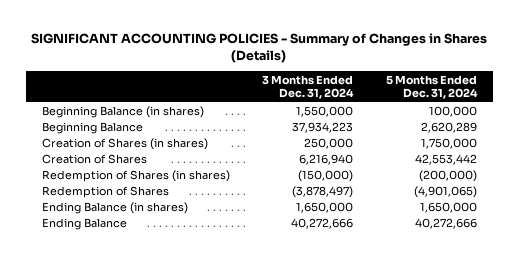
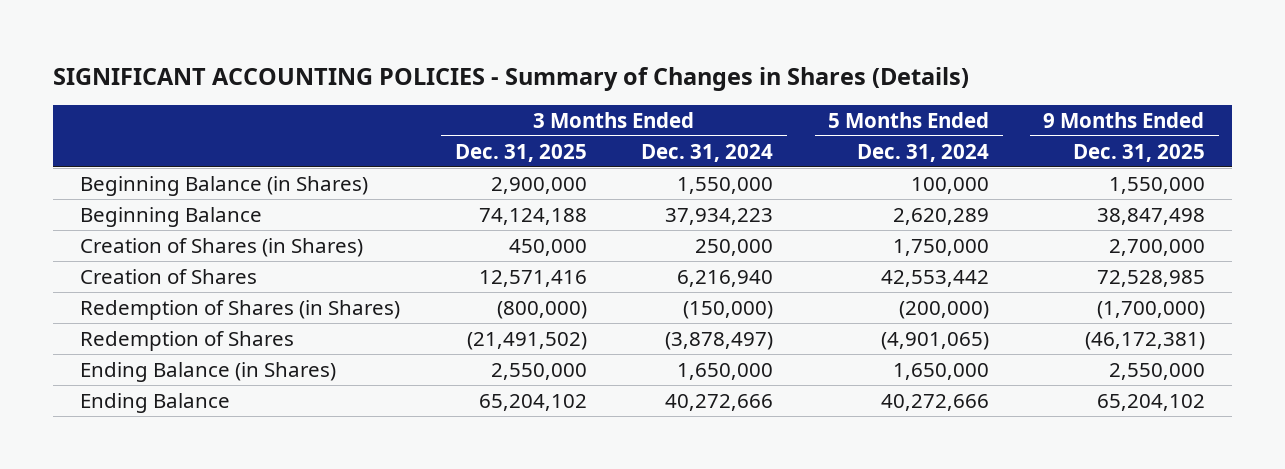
- | 3 Months Ended Dec. 31, 2024 | 5 Months Ended Dec. 31, 2024
+ | 3 Months Ended Dec. 31, 2025 | 3 Months Ended Dec. 31, 2024 | 5 Months Ended Dec. 31, 2024 | 9 Months Ended Dec. 31, 2025
- Beginning Balance (in shares) | 1,550,000 | 100,000
+ Beginning Balance (in Shares) | 2,900,000 | 1,550,000 | 100,000 | 1,550,000
- Creation of Shares (in shares) | 250,000 | 1,750,000
+ Creation of Shares (in Shares) | 450,000 | 250,000 | 1,750,000 | 2,700,000
- Redemption of Shares (in shares) | (150,000) | (200,000)
+ Redemption of Shares (in Shares) | (800,000) | (150,000) | (200,000) | (1,700,000)
- Ending Balance (in shares) | 1,650,000 | 1,650,000
+ Ending Balance (in Shares) | 2,550,000 | 1,650,000 | 1,650,000 | 2,550,000

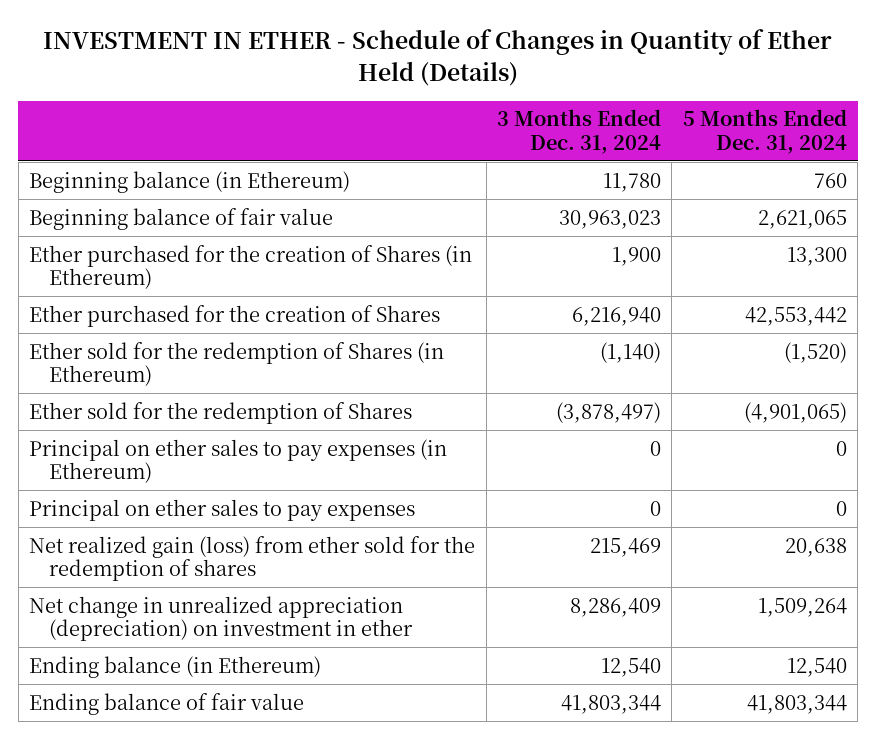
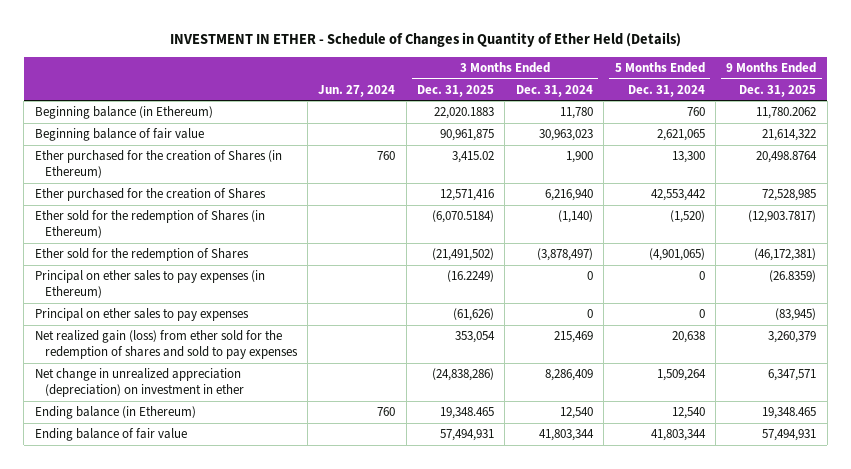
- | 3 Months Ended Dec. 31, 2024 | 5 Months Ended Dec. 31, 2024
+ | Jun. 27, 2024 | 3 Months Ended Dec. 31, 2025 | 3 Months Ended Dec. 31, 2024 | 5 Months Ended Dec. 31, 2024 | 9 Months Ended Dec. 31, 2025
- Net realized gain (loss) from ether sold for the redemption of shares | 215,469 | 20,638
+ Net realized gain (loss) from ether sold for the redemption of shares and sold to pay expenses | | 353,054 | 215,469 | 20,638 | 3,260,379

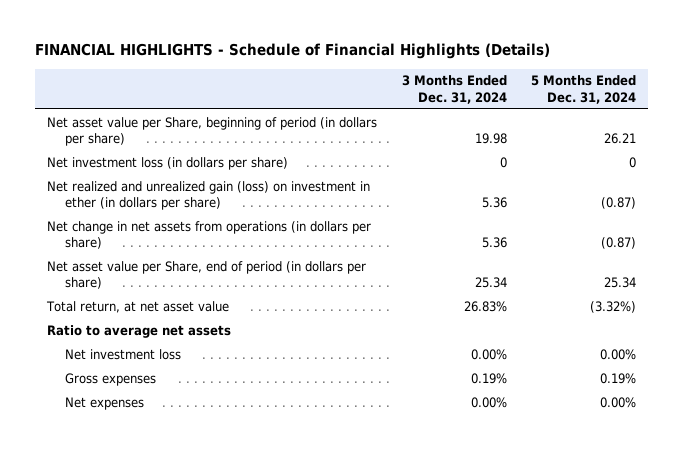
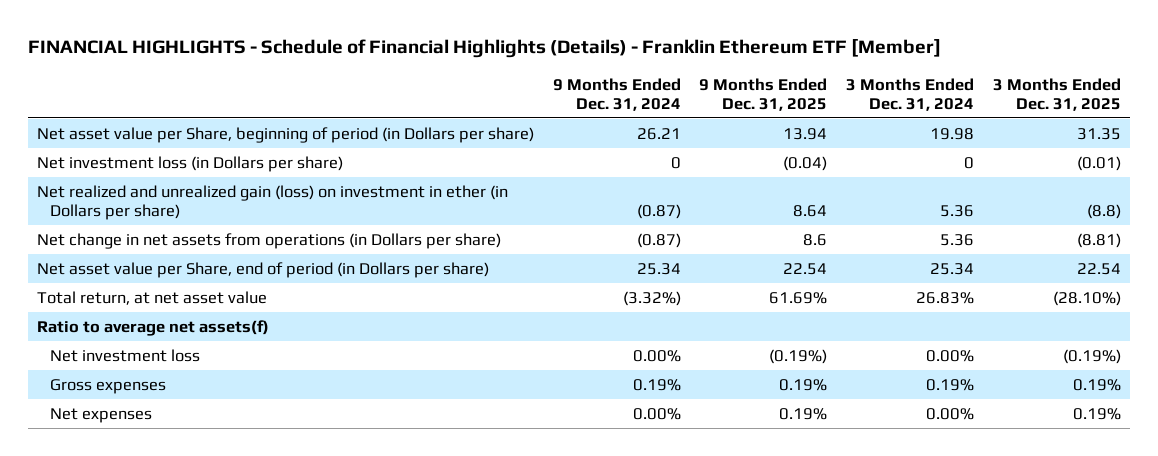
- FINANCIAL HIGHLIGHTS - Schedule of Financial Highlights (Details)
+ FINANCIAL HIGHLIGHTS - Schedule of Financial Highlights (Details) - Franklin Ethereum ETF [Member]
- | 3 Months Ended Dec. 31, 2024 | 5 Months Ended Dec. 31, 2024
+ | 9 Months Ended Dec. 31, 2024 | 9 Months Ended Dec. 31, 2025 | 3 Months Ended Dec. 31, 2024 | 3 Months Ended Dec. 31, 2025
- Net asset value per Share, beginning of period (in dollars per share) | 19.98 | 26.21
- Net investment loss (in dollars per share) | 0 | 0
- Net realized and unrealized gain (loss) on investment in ether (in dollars per share) | 5.36 | (0.87)
- Net change in net assets from operations (in dollars per share) | 5.36 | (0.87)
- Net asset value per Share, end of period (in dollars per share) | 25.34 | 25.34
+ Net asset value per Share, beginning of period (in Dollars per share) | 26.21 | 13.94 | 19.98 | 31.35
+ Net investment loss (in Dollars per share) | 0 | (0.04) | 0 | (0.01)
+ Net realized and unrealized gain (loss) on investment in ether (in Dollars per share) | (0.87) | 8.64 | 5.36 | (8.8)
+ Net change in net assets from operations (in Dollars per share) | (0.87) | 8.6 | 5.36 | (8.81)
+ Net asset value per Share, end of period (in Dollars per share) | 25.34 | 22.54 | 25.34 | 22.54
- Ratio to average net assets
+ Ratio to average net assets(f)

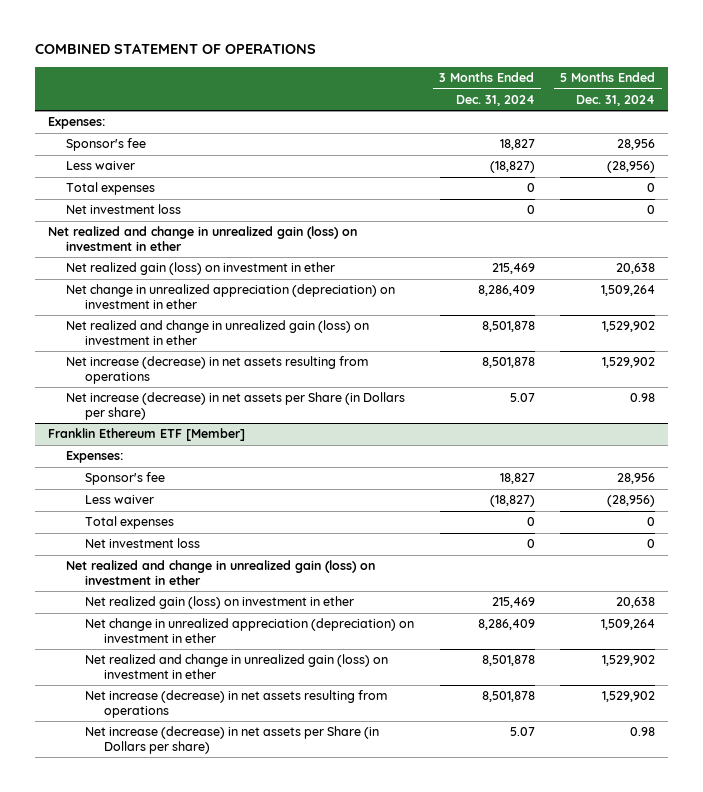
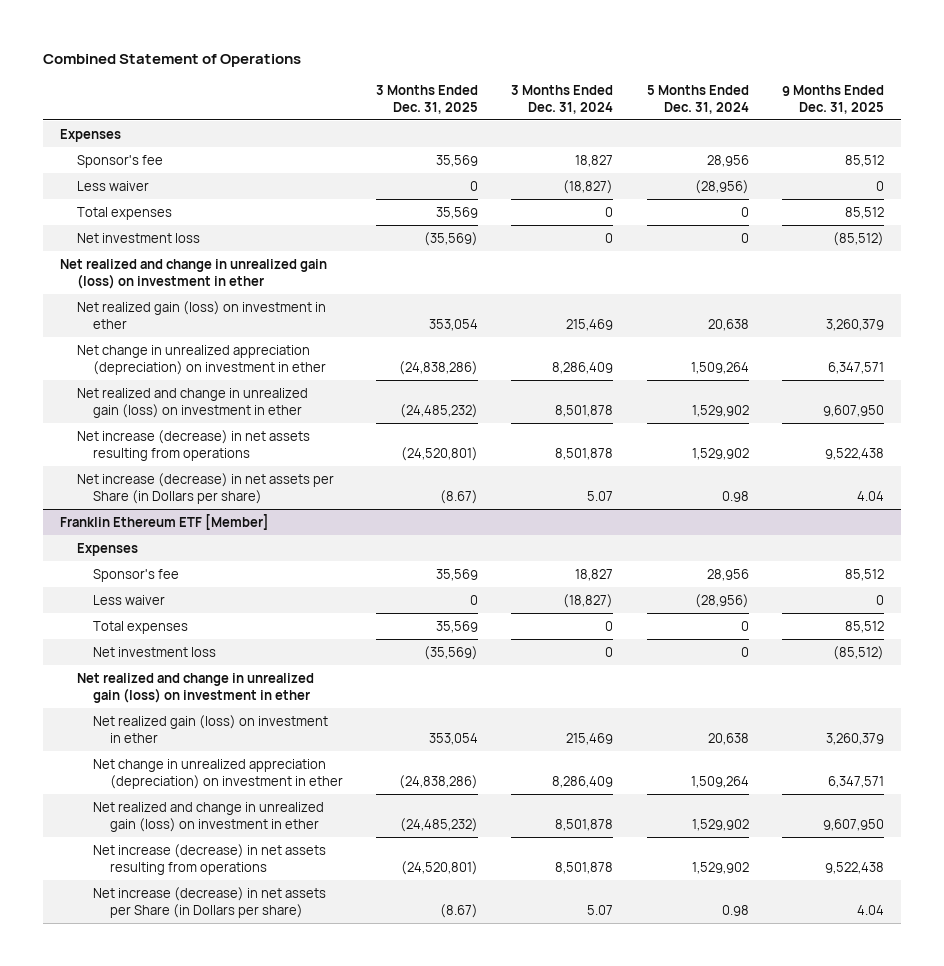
- COMBINED STATEMENT OF OPERATIONS
+ Combined Statement of Operations
- | 3 Months Ended Dec. 31, 2024 | 5 Months Ended Dec. 31, 2024
+ | 3 Months Ended Dec. 31, 2025 | 3 Months Ended Dec. 31, 2024 | 5 Months Ended Dec. 31, 2024 | 9 Months Ended Dec. 31, 2025
- Expenses:
+ Expenses
@ Franklin Ethereum ETF [Member]
- Expenses:
+ Expenses

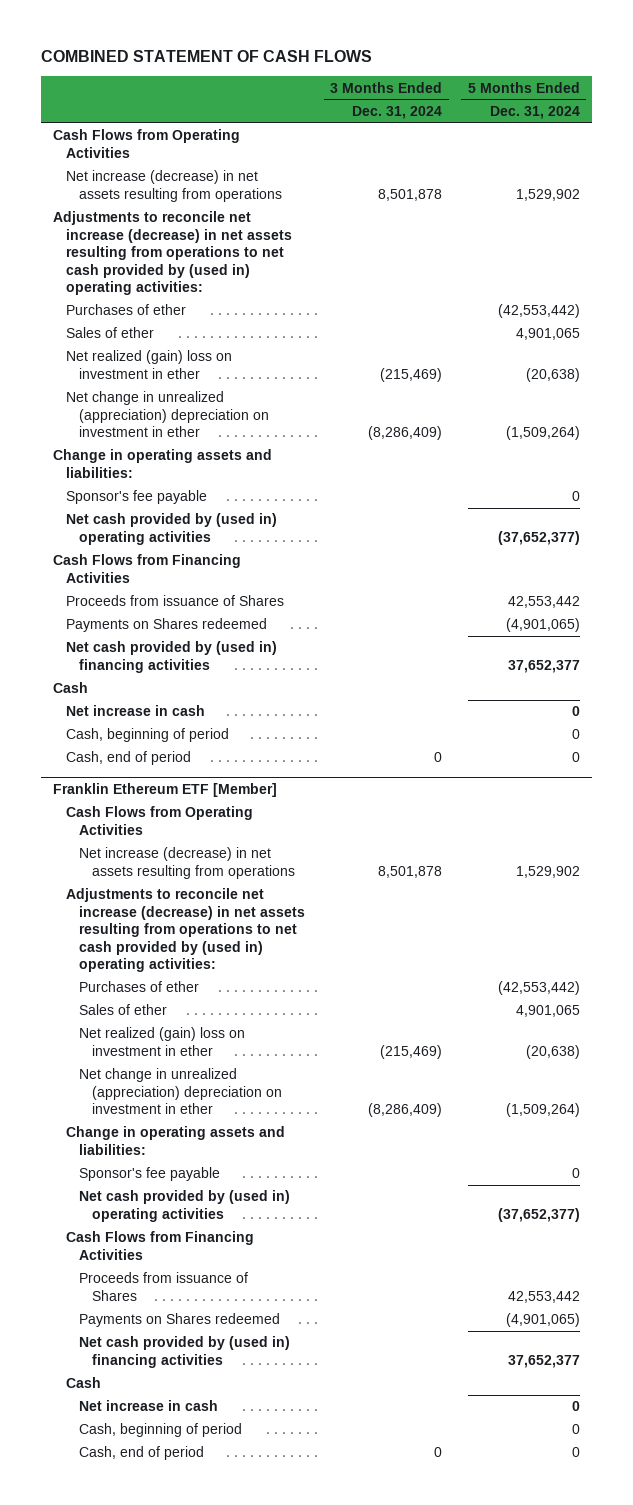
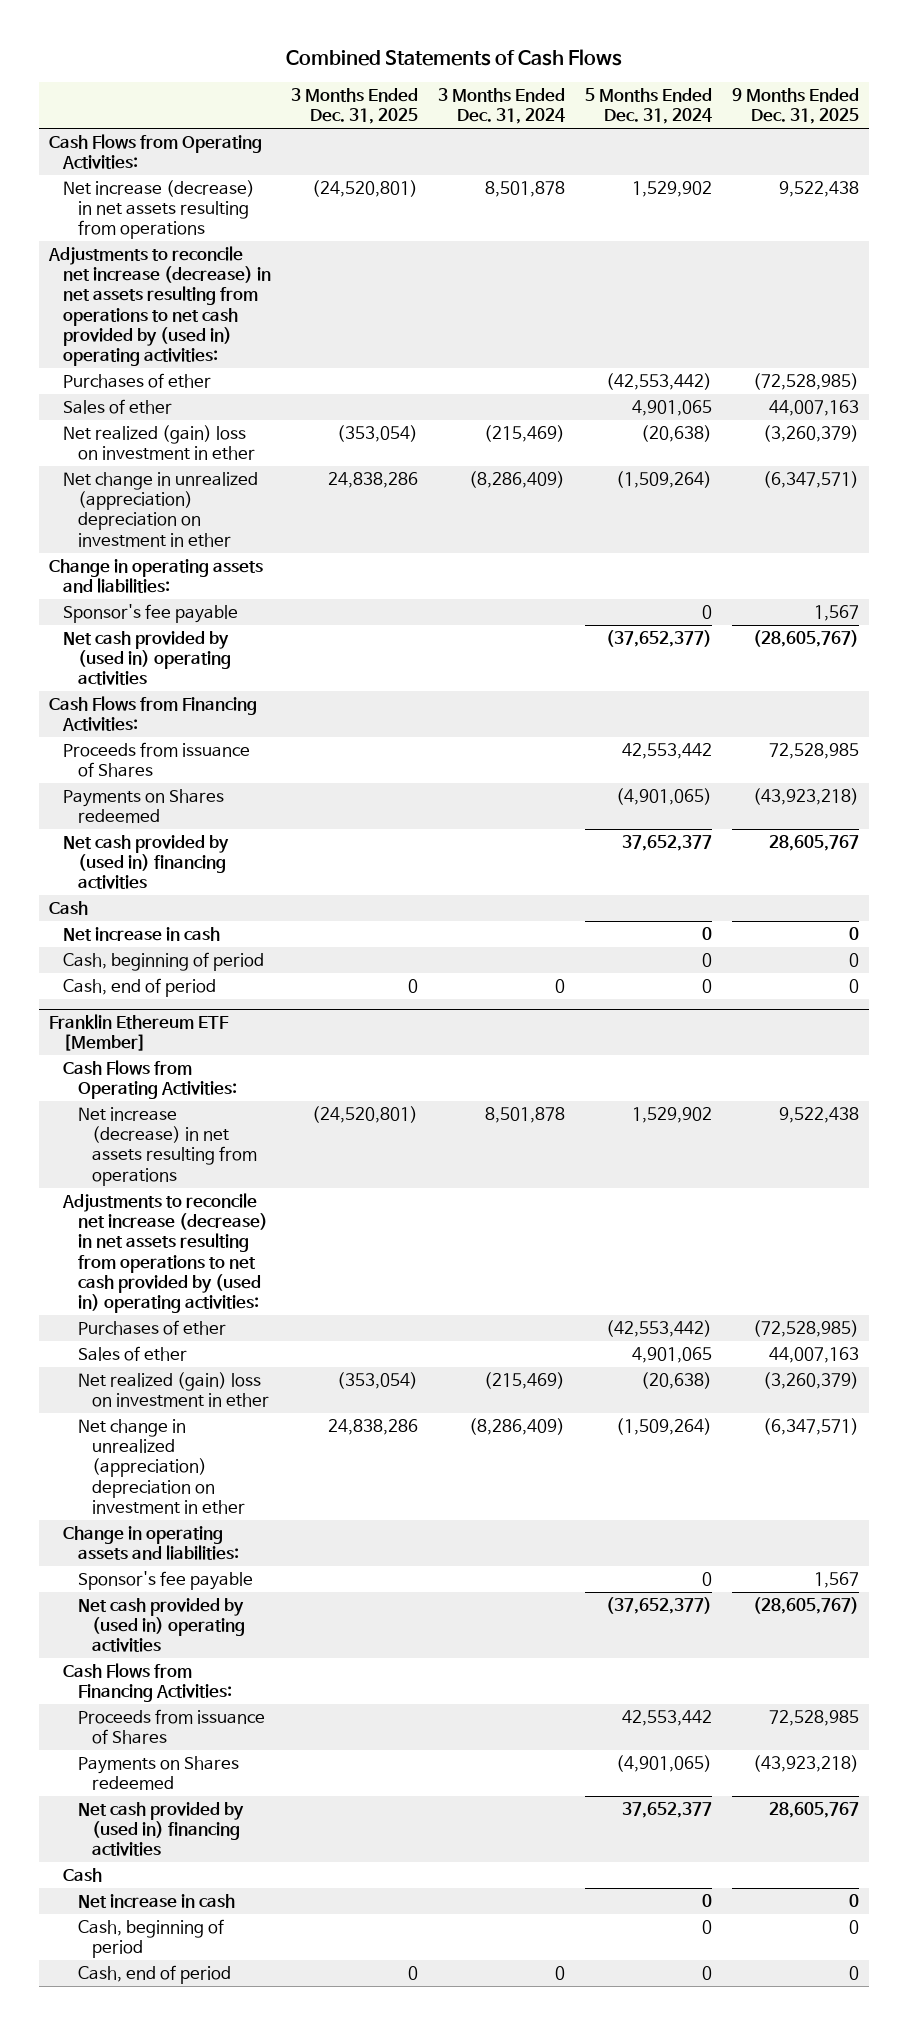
- COMBINED STATEMENT OF CASH FLOWS
+ Combined Statements of Cash Flows
- | 3 Months Ended Dec. 31, 2024 | 5 Months Ended Dec. 31, 2024
+ | 3 Months Ended Dec. 31, 2025 | 3 Months Ended Dec. 31, 2024 | 5 Months Ended Dec. 31, 2024 | 9 Months Ended Dec. 31, 2025
- Cash Flows from Operating Activities
+ Cash Flows from Operating Activities:
- Cash Flows from Financing Activities
+ Cash Flows from Financing Activities:
@ Franklin Ethereum ETF [Member]
- Cash Flows from Operating Activities
+ Cash Flows from Operating Activities:
- Cash Flows from Financing Activities
+ Cash Flows from Financing Activities:

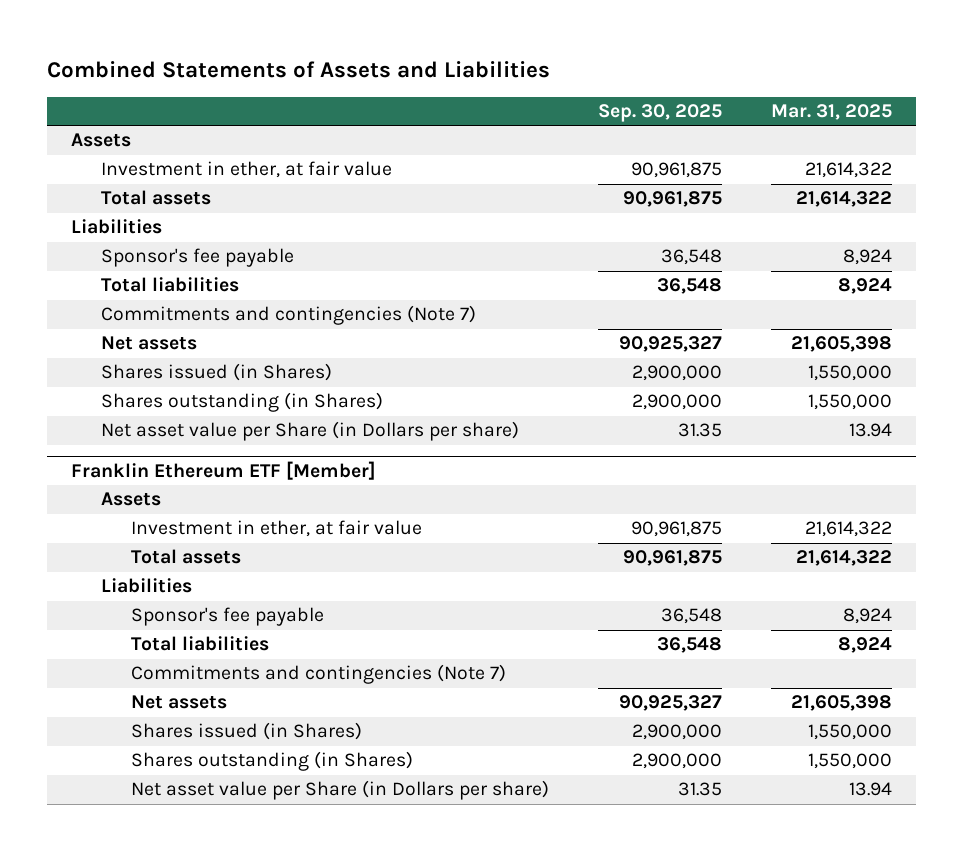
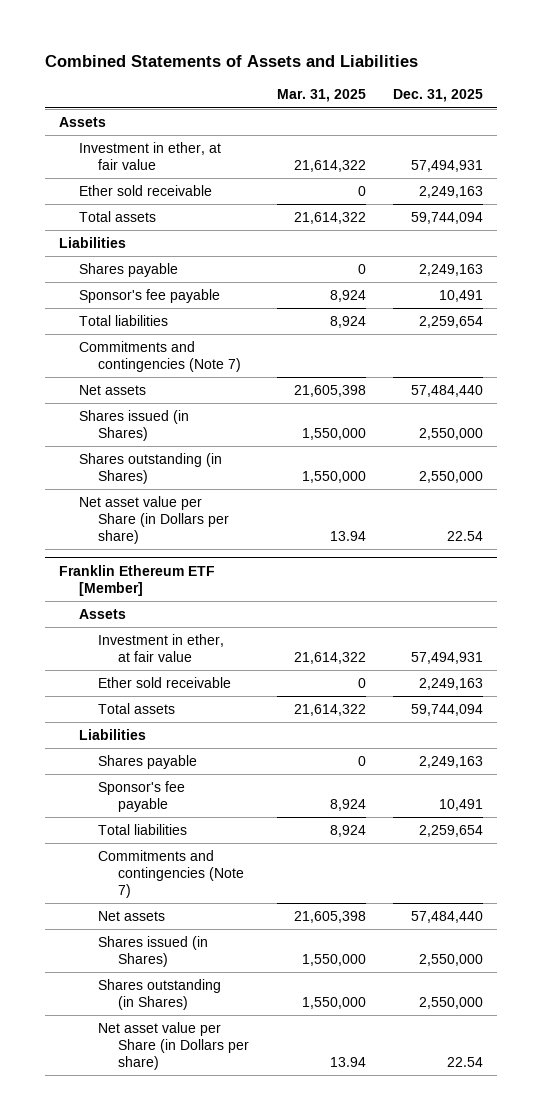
- | Sep. 30, 2025 | Mar. 31, 2025
+ | Mar. 31, 2025 | Dec. 31, 2025
+ Ether sold receivable | 0 | 2,249,163
+ Shares payable | 0 | 2,249,163
@ Franklin Ethereum ETF [Member]
+ Ether sold receivable | 0 | 2,249,163
+ Shares payable | 0 | 2,249,163

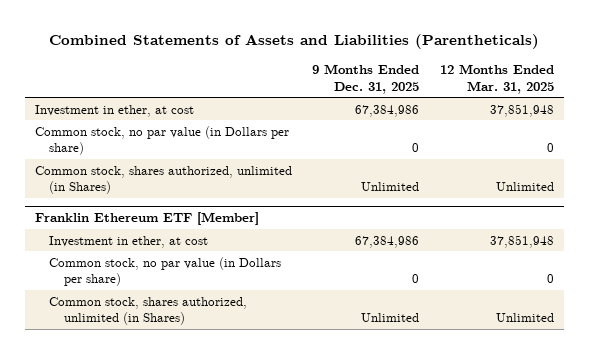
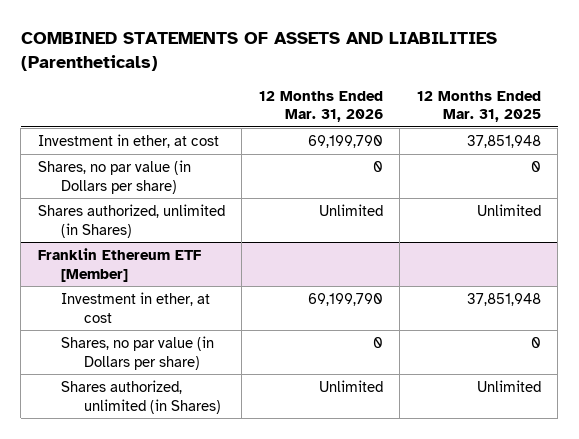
- Combined Statements of Assets and Liabilities (Parentheticals)
+ COMBINED STATEMENTS OF ASSETS AND LIABILITIES (Parentheticals)
- | 9 Months Ended Dec. 31, 2025 | 12 Months Ended Mar. 31, 2025
+ | 12 Months Ended Mar. 31, 2026 | 12 Months Ended Mar. 31, 2025
- Common stock, no par value (in Dollars per share) | 0 | 0
- Common stock, shares authorized, unlimited (in Shares) | Unlimited | Unlimited
+ Shares, no par value (in Dollars per share) | 0 | 0
+ Shares authorized, unlimited (in Shares) | Unlimited | Unlimited
@ Franklin Ethereum ETF [Member]
- Common stock, no par value (in Dollars per share) | 0 | 0
- Common stock, shares authorized, unlimited (in Shares) | Unlimited | Unlimited
+ Shares, no par value (in Dollars per share) | 0 | 0
+ Shares authorized, unlimited (in Shares) | Unlimited | Unlimited

